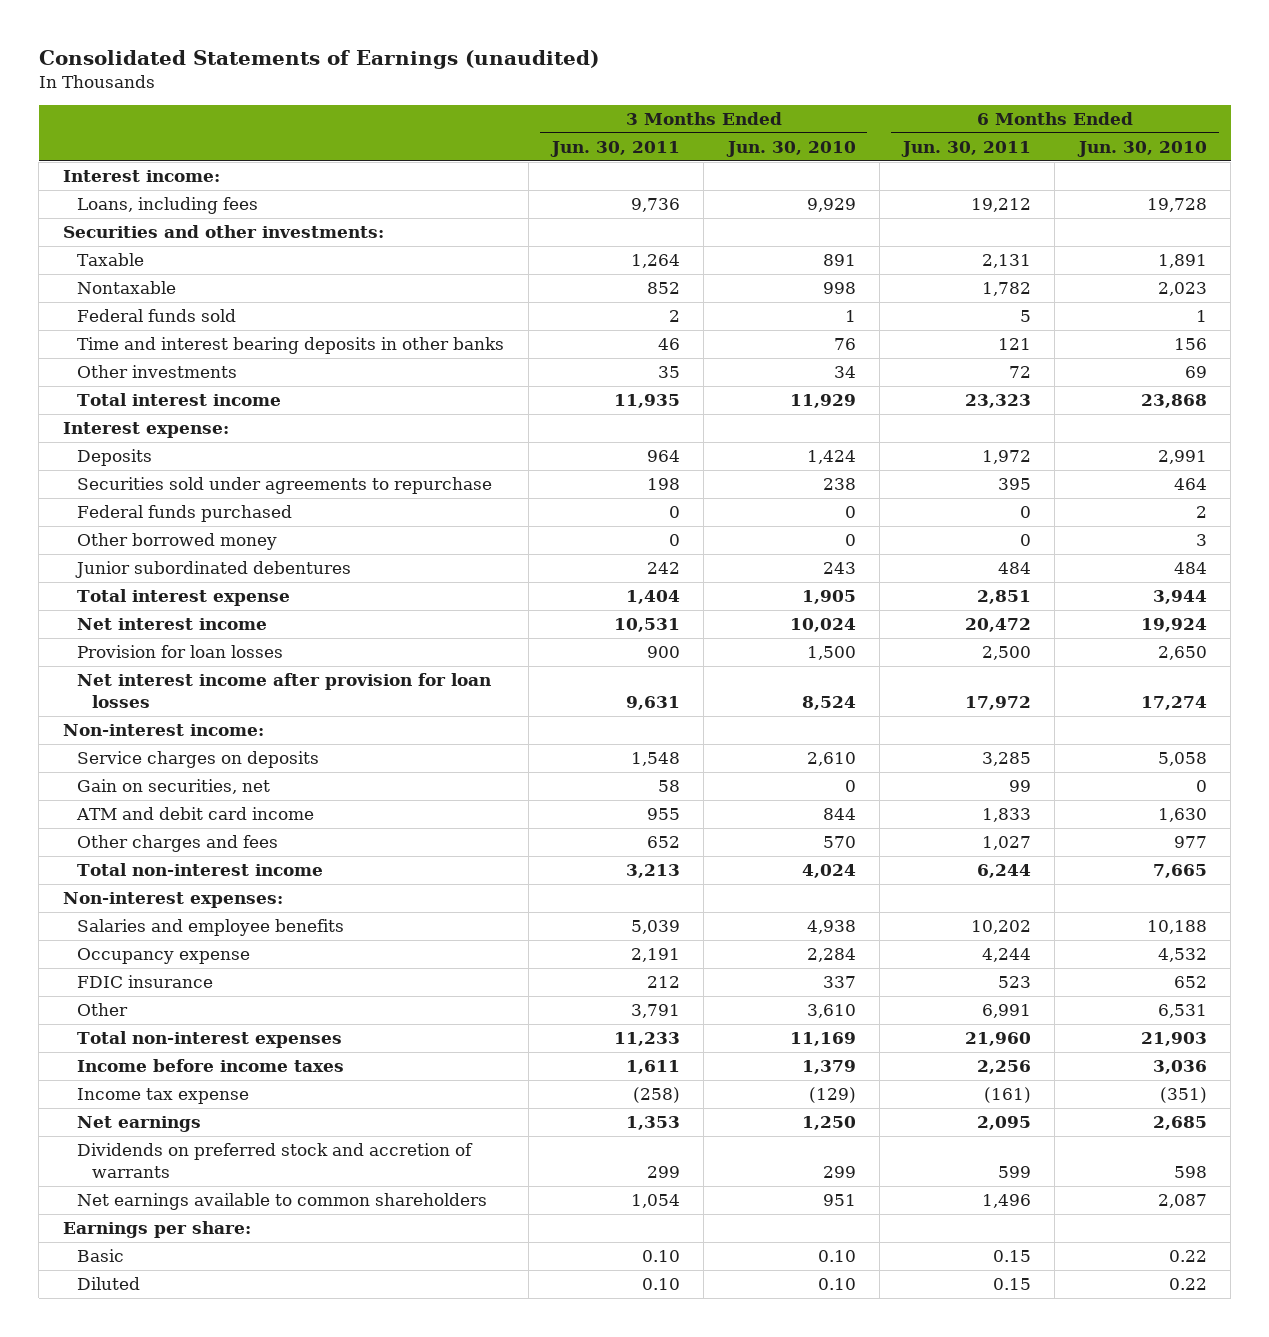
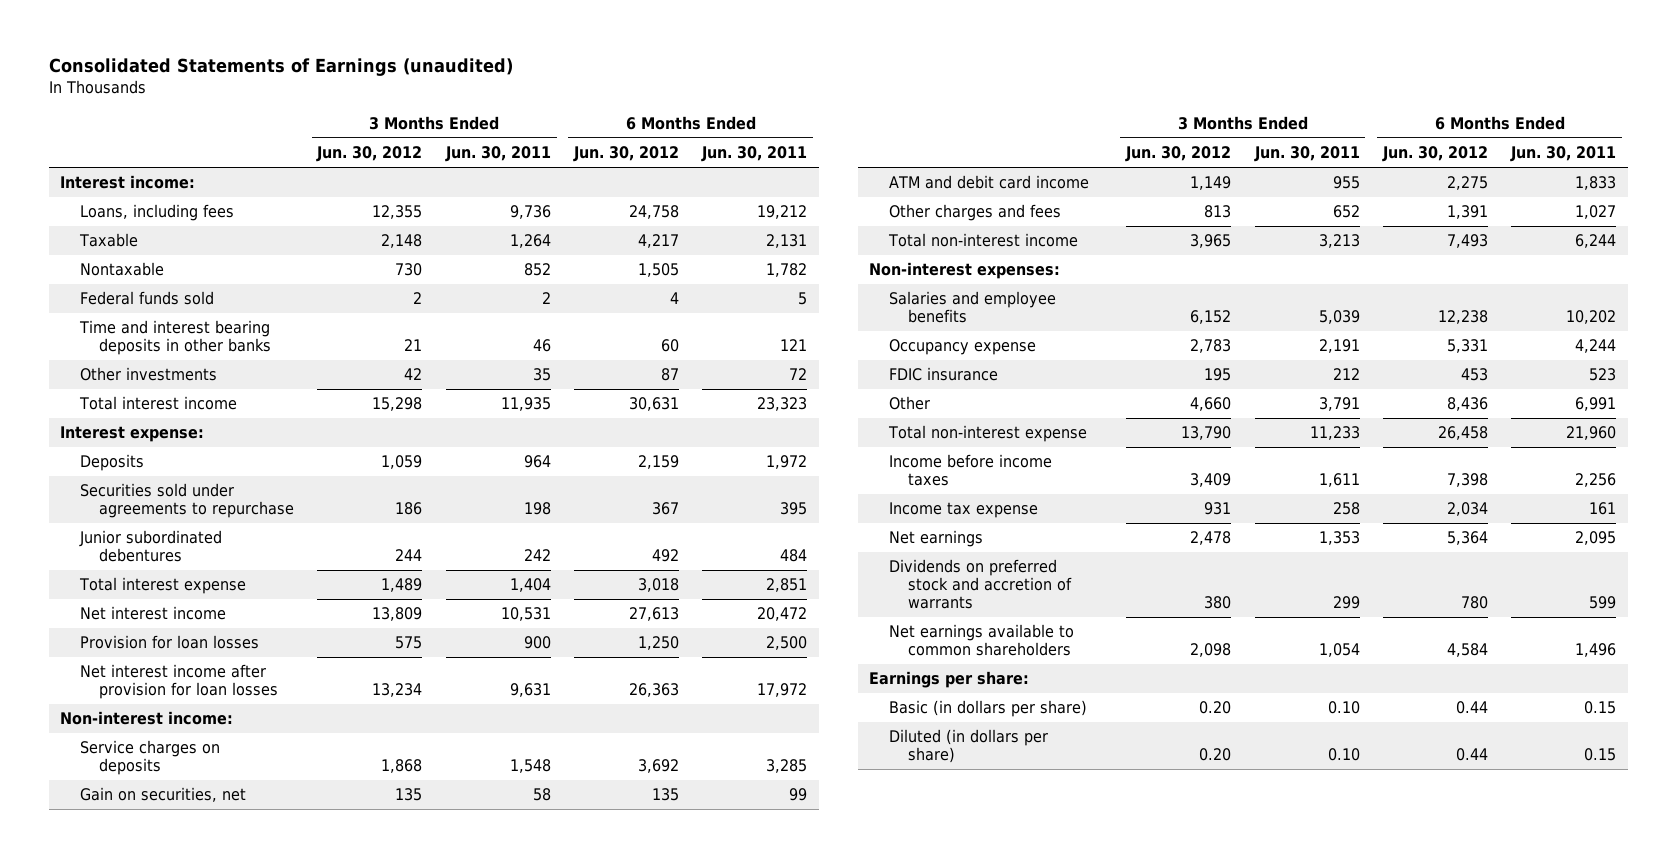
- | 3 Months Ended Jun. 30, 2011 | 3 Months Ended Jun. 30, 2010 | 6 Months Ended Jun. 30, 2011 | 6 Months Ended Jun. 30, 2010
+ | 3 Months Ended Jun. 30, 2012 | 3 Months Ended Jun. 30, 2011 | 6 Months Ended Jun. 30, 2012 | 6 Months Ended Jun. 30, 2011
- Securities and other investments:
- Federal funds purchased | 0 | 0 | 0 | 2
- Other borrowed money | 0 | 0 | 0 | 3
- Total non-interest expenses | 11,233 | 11,169 | 21,960 | 21,903
+ Total non-interest expense | 13,790 | 11,233 | 26,458 | 21,960
- Income tax expense | (258) | (129) | (161) | (351)
+ Income tax expense | 931 | 258 | 2,034 | 161
- Basic | 0.10 | 0.10 | 0.15 | 0.22
- Diluted | 0.10 | 0.10 | 0.15 | 0.22
+ Basic (in dollars per share) | 0.20 | 0.10 | 0.44 | 0.15
+ Diluted (in dollars per share) | 0.20 | 0.10 | 0.44 | 0.15

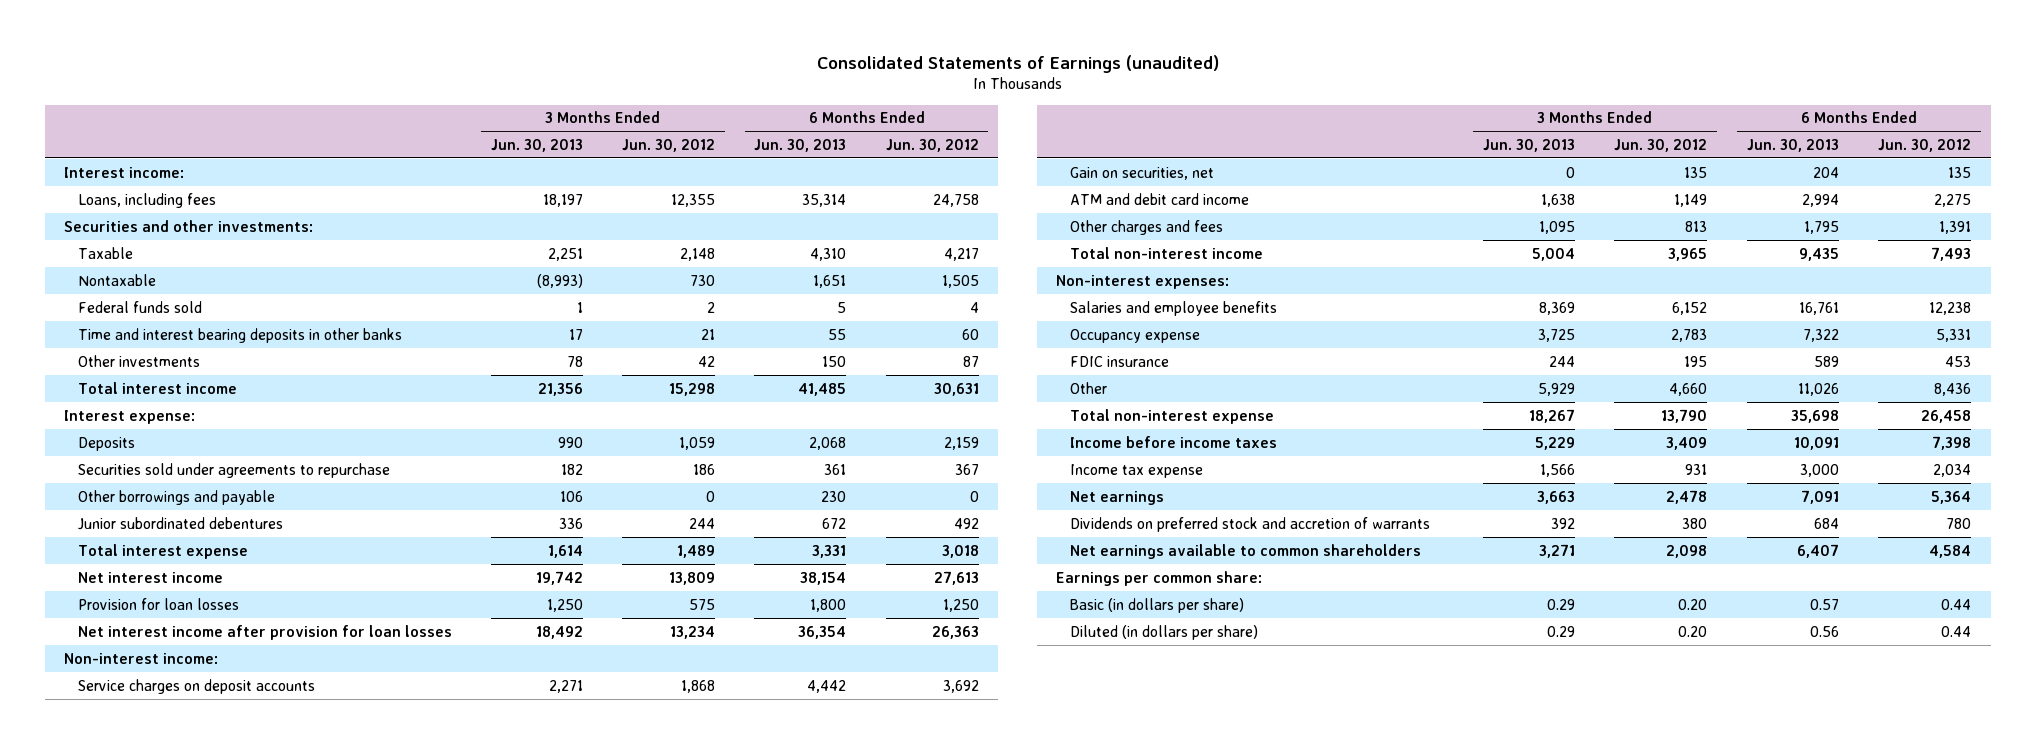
- | 3 Months Ended Jun. 30, 2012 | 3 Months Ended Jun. 30, 2011 | 6 Months Ended Jun. 30, 2012 | 6 Months Ended Jun. 30, 2011
+ | 3 Months Ended Jun. 30, 2013 | 3 Months Ended Jun. 30, 2012 | 6 Months Ended Jun. 30, 2013 | 6 Months Ended Jun. 30, 2012
+ Securities and other investments:
+ Other borrowings and payable | 106 | 0 | 230 | 0
- Service charges on deposits | 1,868 | 1,548 | 3,692 | 3,285
+ Service charges on deposit accounts | 2,271 | 1,868 | 4,442 | 3,692
- Earnings per share:
+ Earnings per common share:

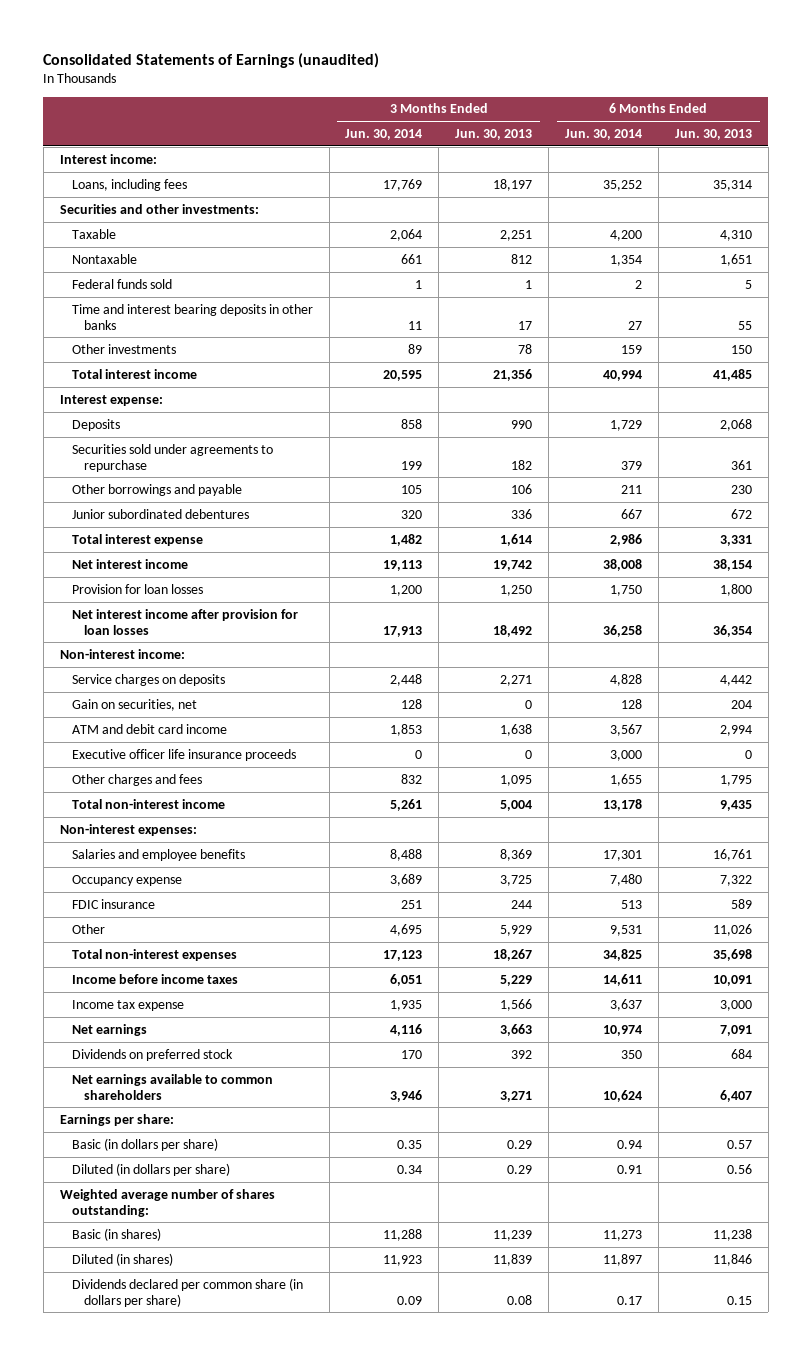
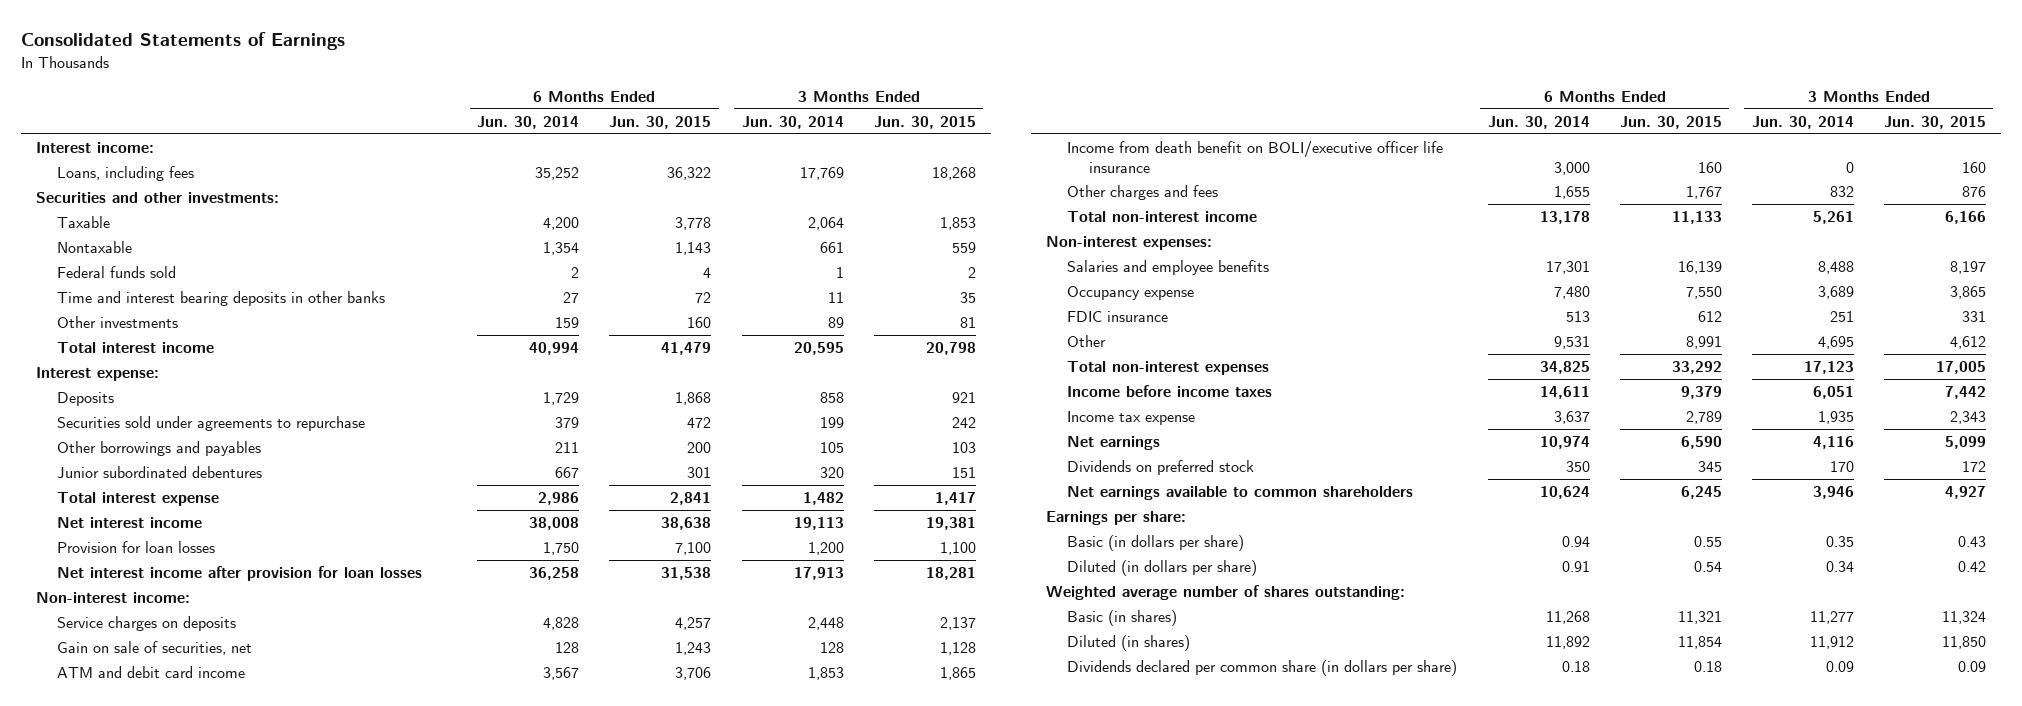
- Consolidated Statements of Earnings (unaudited)
+ Consolidated Statements of Earnings
- | 3 Months Ended Jun. 30, 2014 | 3 Months Ended Jun. 30, 2013 | 6 Months Ended Jun. 30, 2014 | 6 Months Ended Jun. 30, 2013
+ | 6 Months Ended Jun. 30, 2014 | 6 Months Ended Jun. 30, 2015 | 3 Months Ended Jun. 30, 2014 | 3 Months Ended Jun. 30, 2015
- Other borrowings and payable | 105 | 106 | 211 | 230
+ Other borrowings and payables | 211 | 200 | 105 | 103
- Gain on securities, net | 128 | 0 | 128 | 204
+ Gain on sale of securities, net | 128 | 1,243 | 128 | 1,128
- Executive officer life insurance proceeds | 0 | 0 | 3,000 | 0
+ Income from death benefit on BOLI/executive officer life insurance | 3,000 | 160 | 0 | 160
- Basic (in shares) | 11,288 | 11,239 | 11,273 | 11,238
- Diluted (in shares) | 11,923 | 11,839 | 11,897 | 11,846
- Dividends declared per common share (in dollars per share) | 0.09 | 0.08 | 0.17 | 0.15
+ Basic (in shares) | 11,268 | 11,321 | 11,277 | 11,324
+ Diluted (in shares) | 11,892 | 11,854 | 11,912 | 11,850
+ Dividends declared per common share (in dollars per share) | 0.18 | 0.18 | 0.09 | 0.09

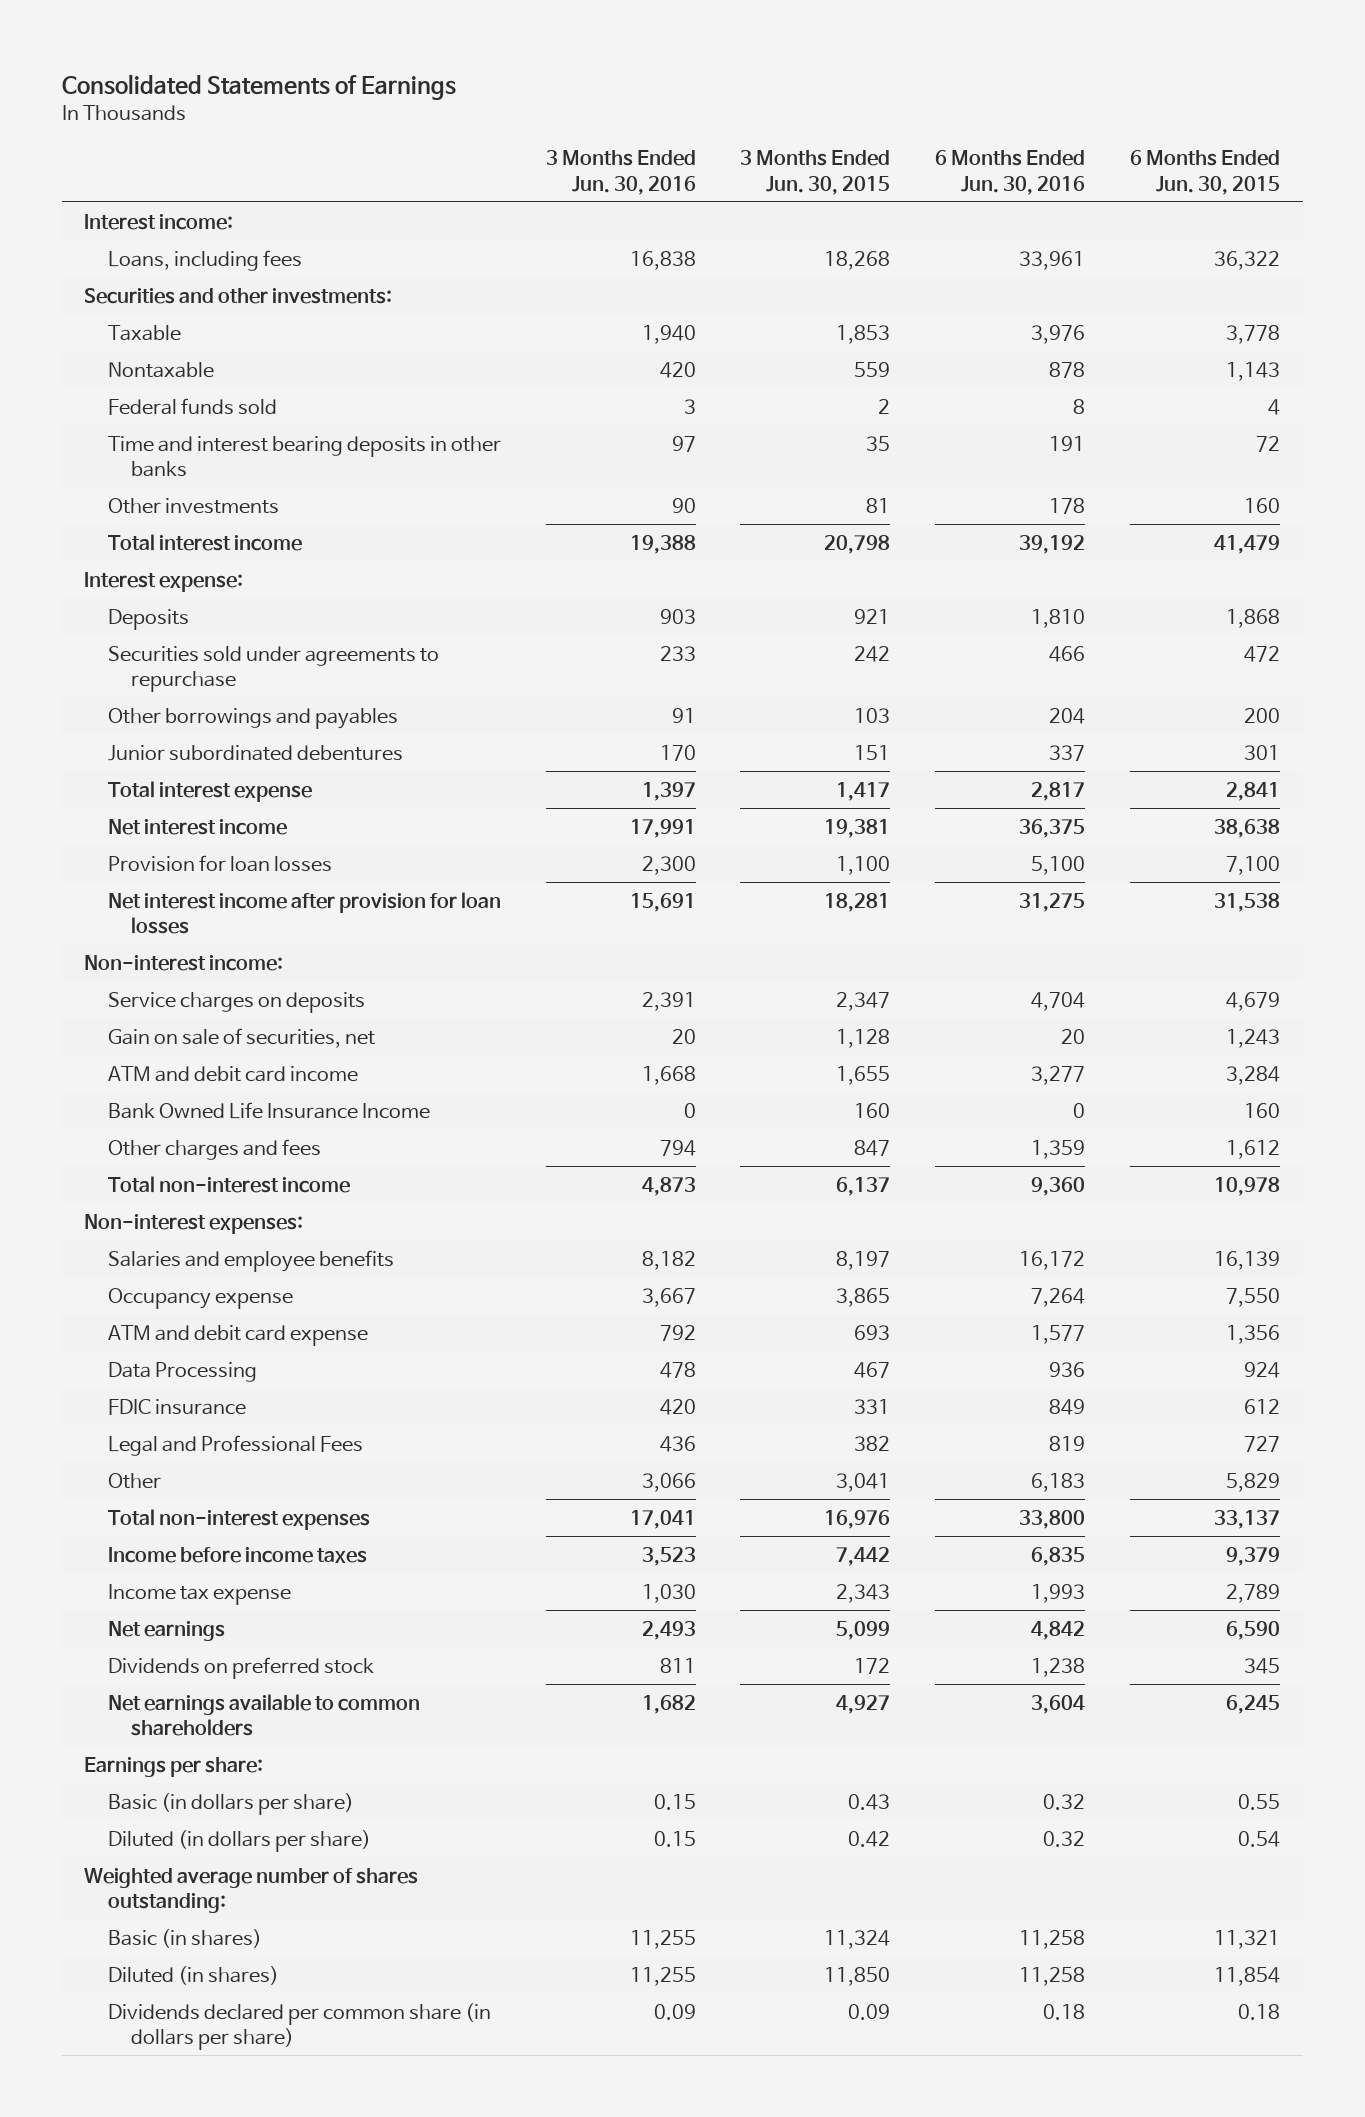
- | 6 Months Ended Jun. 30, 2014 | 6 Months Ended Jun. 30, 2015 | 3 Months Ended Jun. 30, 2014 | 3 Months Ended Jun. 30, 2015
+ | 3 Months Ended Jun. 30, 2016 | 3 Months Ended Jun. 30, 2015 | 6 Months Ended Jun. 30, 2016 | 6 Months Ended Jun. 30, 2015
- Service charges on deposits | 4,828 | 4,257 | 2,448 | 2,137
+ Service charges on deposits | 2,391 | 2,347 | 4,704 | 4,679
- ATM and debit card income | 3,567 | 3,706 | 1,853 | 1,865
- Income from death benefit on BOLI/executive officer life insurance | 3,000 | 160 | 0 | 160
- Other charges and fees | 1,655 | 1,767 | 832 | 876
- Total non-interest income | 13,178 | 11,133 | 5,261 | 6,166
+ ATM and debit card income | 1,668 | 1,655 | 3,277 | 3,284
+ Bank Owned Life Insurance Income | 0 | 160 | 0 | 160
+ Other charges and fees | 794 | 847 | 1,359 | 1,612
+ Total non-interest income | 4,873 | 6,137 | 9,360 | 10,978
+ ATM and debit card expense | 792 | 693 | 1,577 | 1,356
+ Data Processing | 478 | 467 | 936 | 924
- Other | 9,531 | 8,991 | 4,695 | 4,612
- Total non-interest expenses | 34,825 | 33,292 | 17,123 | 17,005
+ Legal and Professional Fees | 436 | 382 | 819 | 727
+ Other | 3,066 | 3,041 | 6,183 | 5,829
+ Total non-interest expenses | 17,041 | 16,976 | 33,800 | 33,137

